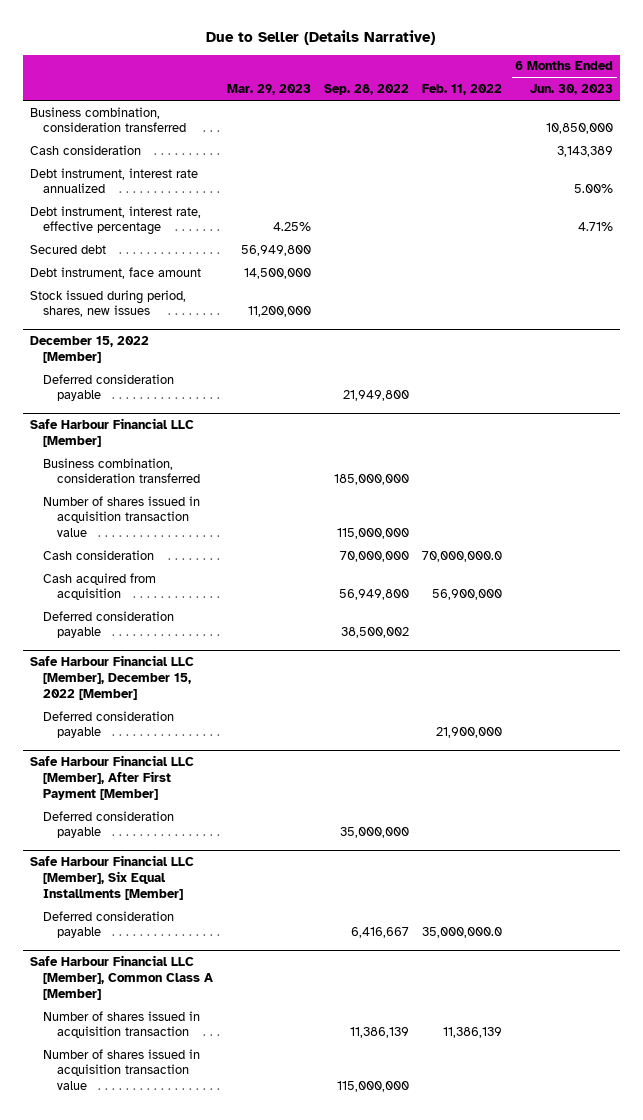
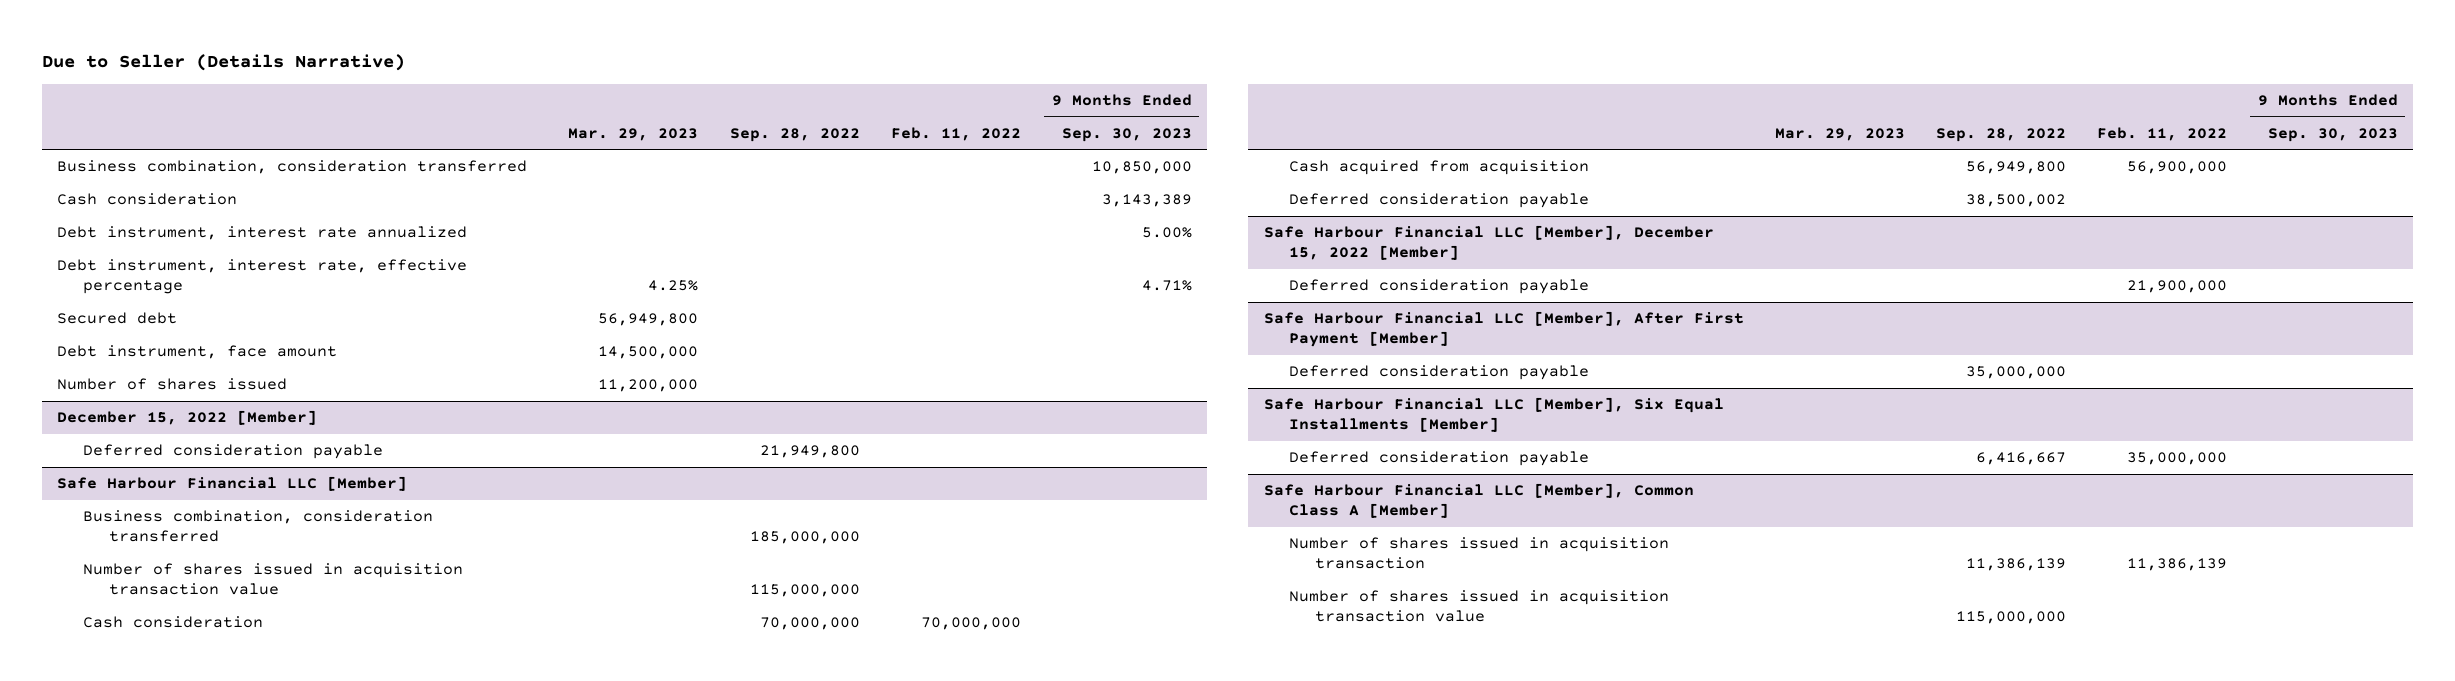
- | Mar. 29, 2023 | Sep. 28, 2022 | Feb. 11, 2022 | 6 Months Ended Jun. 30, 2023
+ | Mar. 29, 2023 | Sep. 28, 2022 | Feb. 11, 2022 | 9 Months Ended Sep. 30, 2023
- Stock issued during period, shares, new issues | 11,200,000 | | |
+ Number of shares issued | 11,200,000 | | |
@ Safe Harbour Financial LLC [Member]
- Cash consideration | | 70,000,000 | 70,000,000.0 |
+ Cash consideration | | 70,000,000 | 70,000,000 |
@ Safe Harbour Financial LLC [Member], Six Equal Installments [Member]
- Deferred consideration payable | | 6,416,667 | 35,000,000.0 |
+ Deferred consideration payable | | 6,416,667 | 35,000,000 |

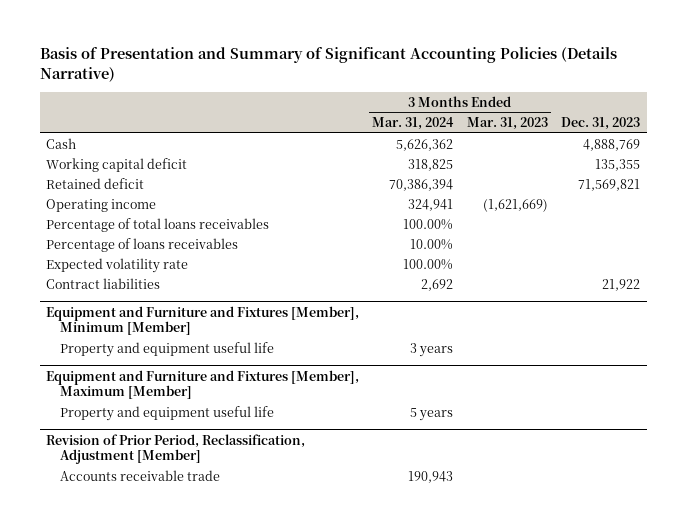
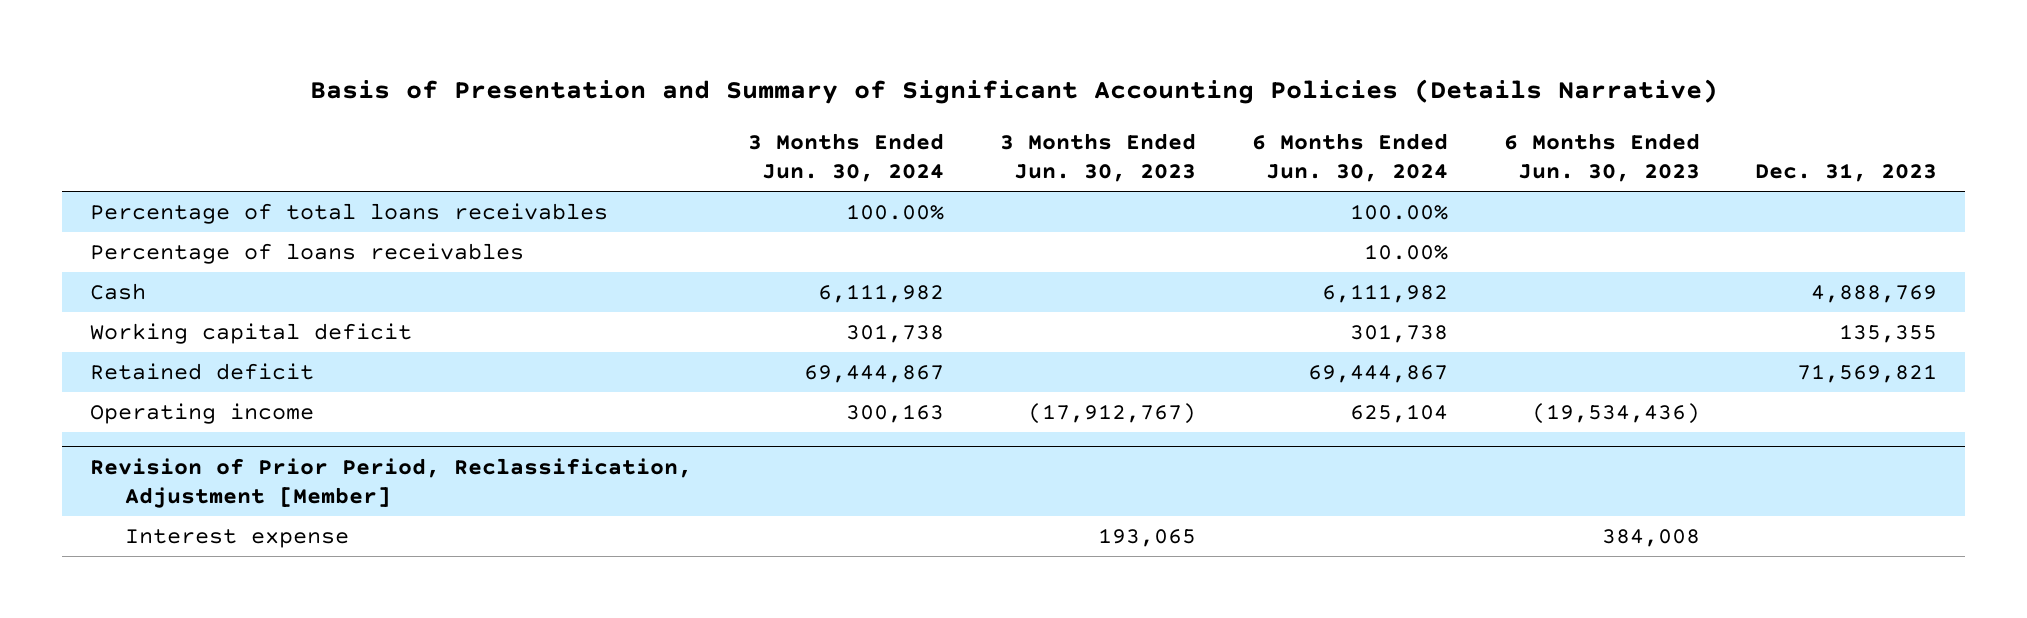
- | 3 Months Ended Mar. 31, 2024 | 3 Months Ended Mar. 31, 2023 | Dec. 31, 2023
+ | 3 Months Ended Jun. 30, 2024 | 3 Months Ended Jun. 30, 2023 | 6 Months Ended Jun. 30, 2024 | 6 Months Ended Jun. 30, 2023 | Dec. 31, 2023
moved up: Percentage of total loans receivables | 100.00% | | 100.00% | |
moved up: Percentage of loans receivables | | | 10.00% | |
- Expected volatility rate | 100.00% | |
- Contract liabilities | 2,692 | | 21,922
- Equipment and Furniture and Fixtures [Member], Minimum [Member]
- Property and equipment useful life | 3 years | |
- Equipment and Furniture and Fixtures [Member], Maximum [Member]
- Property and equipment useful life | 5 years | |
@ Revision of Prior Period, Reclassification, Adjustment [Member]
- Accounts receivable trade | 190,943 | |
+ Interest expense | | 193,065 | | 384,008 |

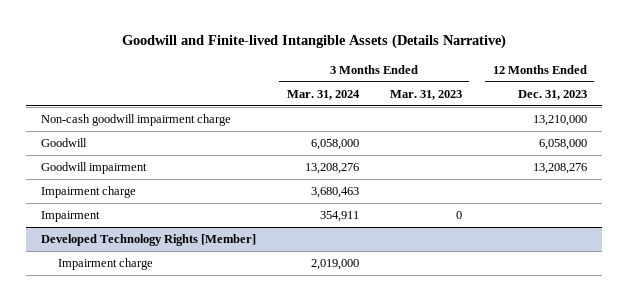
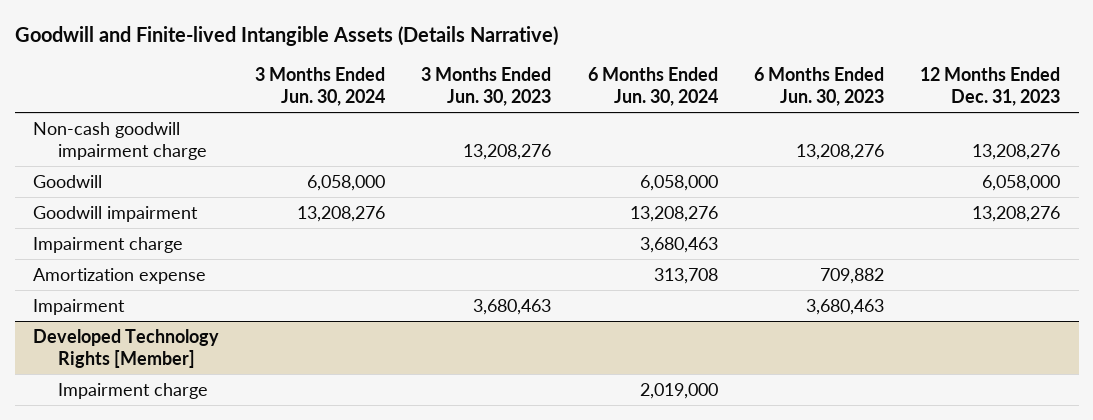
- | 3 Months Ended Mar. 31, 2024 | 3 Months Ended Mar. 31, 2023 | 12 Months Ended Dec. 31, 2023
+ | 3 Months Ended Jun. 30, 2024 | 3 Months Ended Jun. 30, 2023 | 6 Months Ended Jun. 30, 2024 | 6 Months Ended Jun. 30, 2023 | 12 Months Ended Dec. 31, 2023
- Non-cash goodwill impairment charge | | | 13,210,000
+ Non-cash goodwill impairment charge | | 13,208,276 | | 13,208,276 | 13,208,276
+ Amortization expense | | | 313,708 | 709,882 |

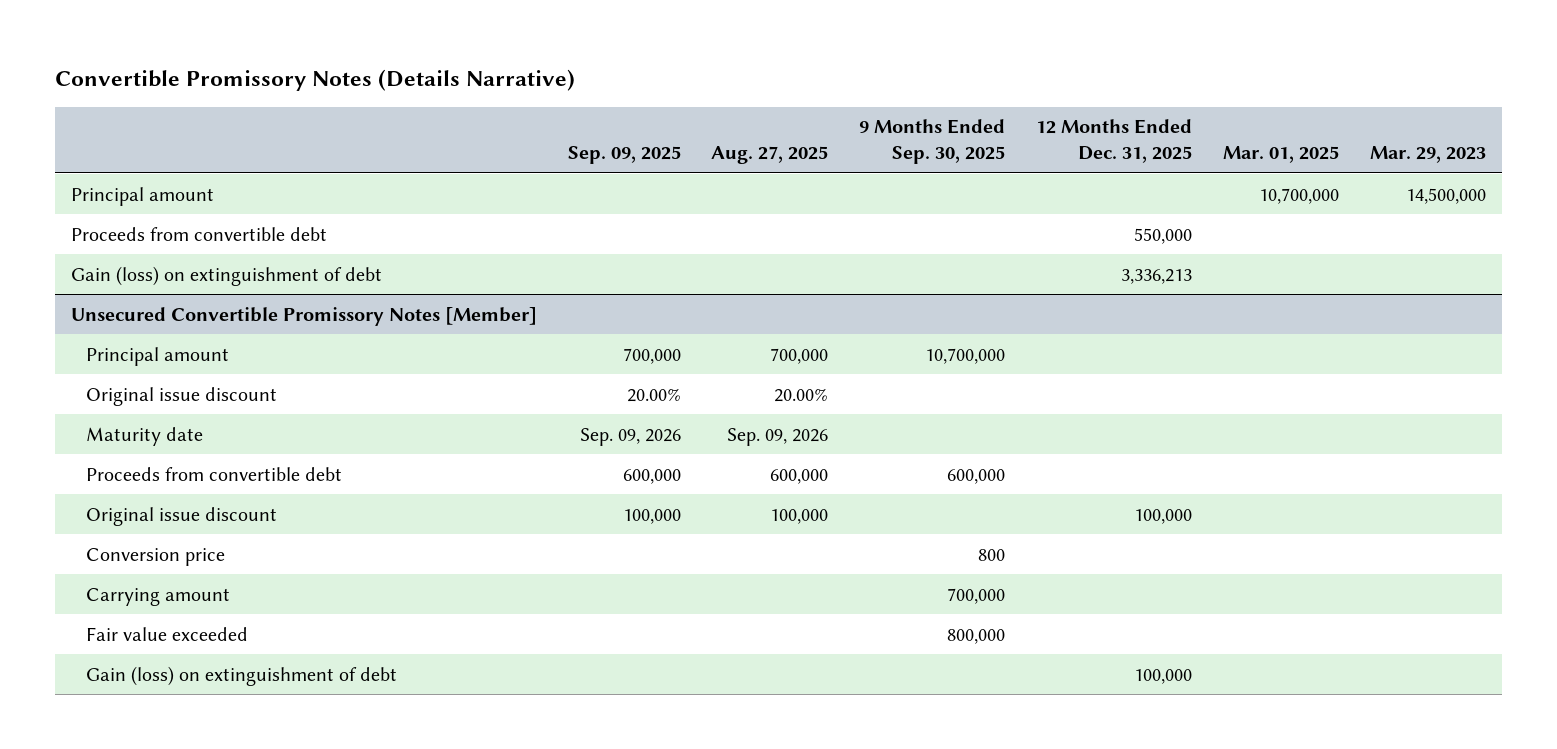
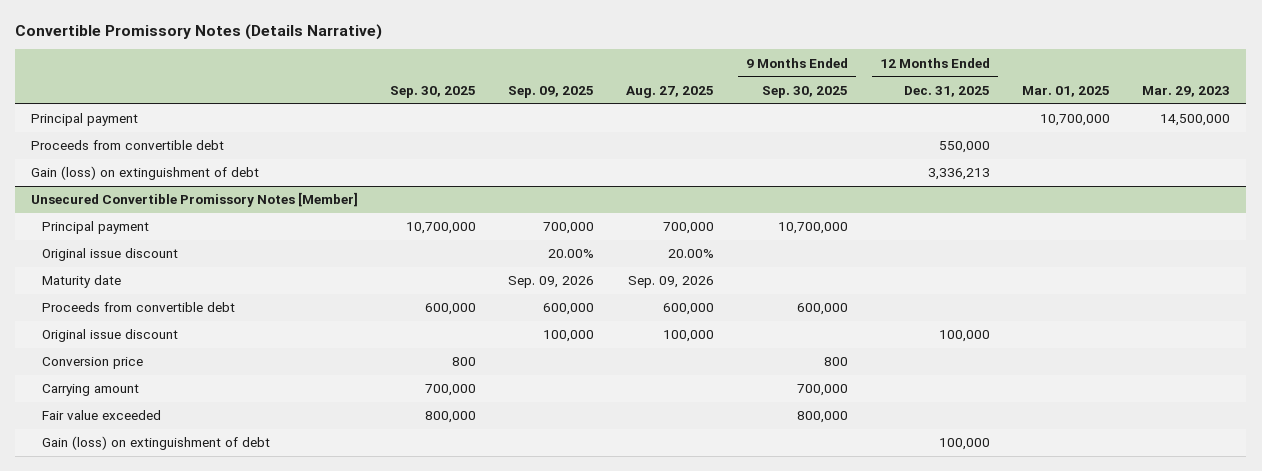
- | Sep. 09, 2025 | Aug. 27, 2025 | 9 Months Ended Sep. 30, 2025 | 12 Months Ended Dec. 31, 2025 | Mar. 01, 2025 | Mar. 29, 2023
+ | Sep. 30, 2025 | Sep. 09, 2025 | Aug. 27, 2025 | 9 Months Ended Sep. 30, 2025 | 12 Months Ended Dec. 31, 2025 | Mar. 01, 2025 | Mar. 29, 2023
- Principal amount | | | | | 10,700,000 | 14,500,000
+ Principal payment | | | | | | 10,700,000 | 14,500,000
@ Unsecured Convertible Promissory Notes [Member]
- Principal amount | 700,000 | 700,000 | 10,700,000 | | |
+ Principal payment | 10,700,000 | 700,000 | 700,000 | 10,700,000 | | |

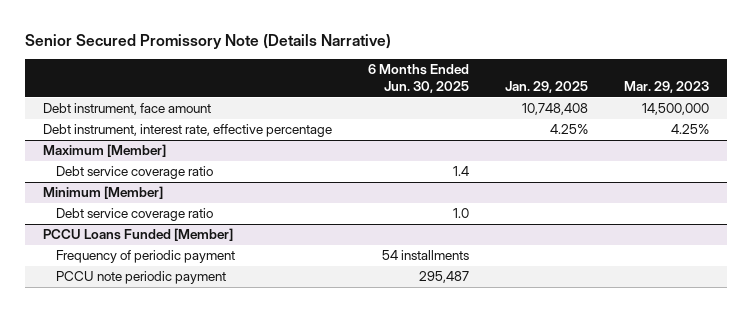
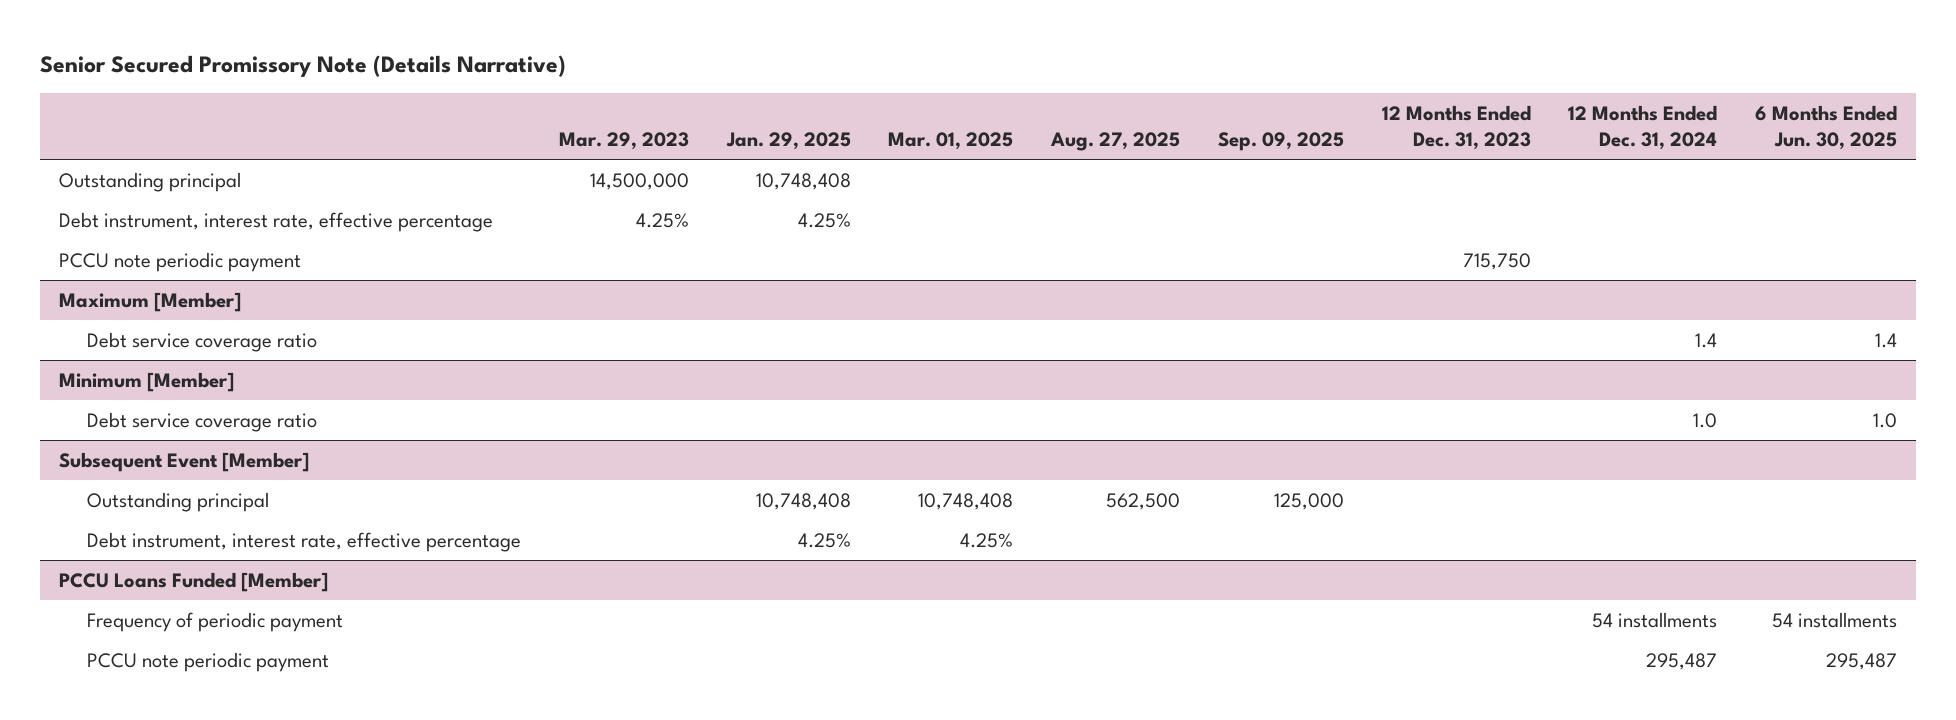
- | 6 Months Ended Jun. 30, 2025 | Jan. 29, 2025 | Mar. 29, 2023
+ | Mar. 29, 2023 | Jan. 29, 2025 | Mar. 01, 2025 | Aug. 27, 2025 | Sep. 09, 2025 | 12 Months Ended Dec. 31, 2023 | 12 Months Ended Dec. 31, 2024 | 6 Months Ended Jun. 30, 2025
- Debt instrument, face amount | | 10,748,408 | 14,500,000
+ Outstanding principal | 14,500,000 | 10,748,408 | | | | | |
+ PCCU note periodic payment | | | | | | 715,750 | |
+ Subsequent Event [Member]
+ Outstanding principal | | 10,748,408 | 10,748,408 | 562,500 | 125,000 | | |
+ Debt instrument, interest rate, effective percentage | | 4.25% | 4.25% | | | | |

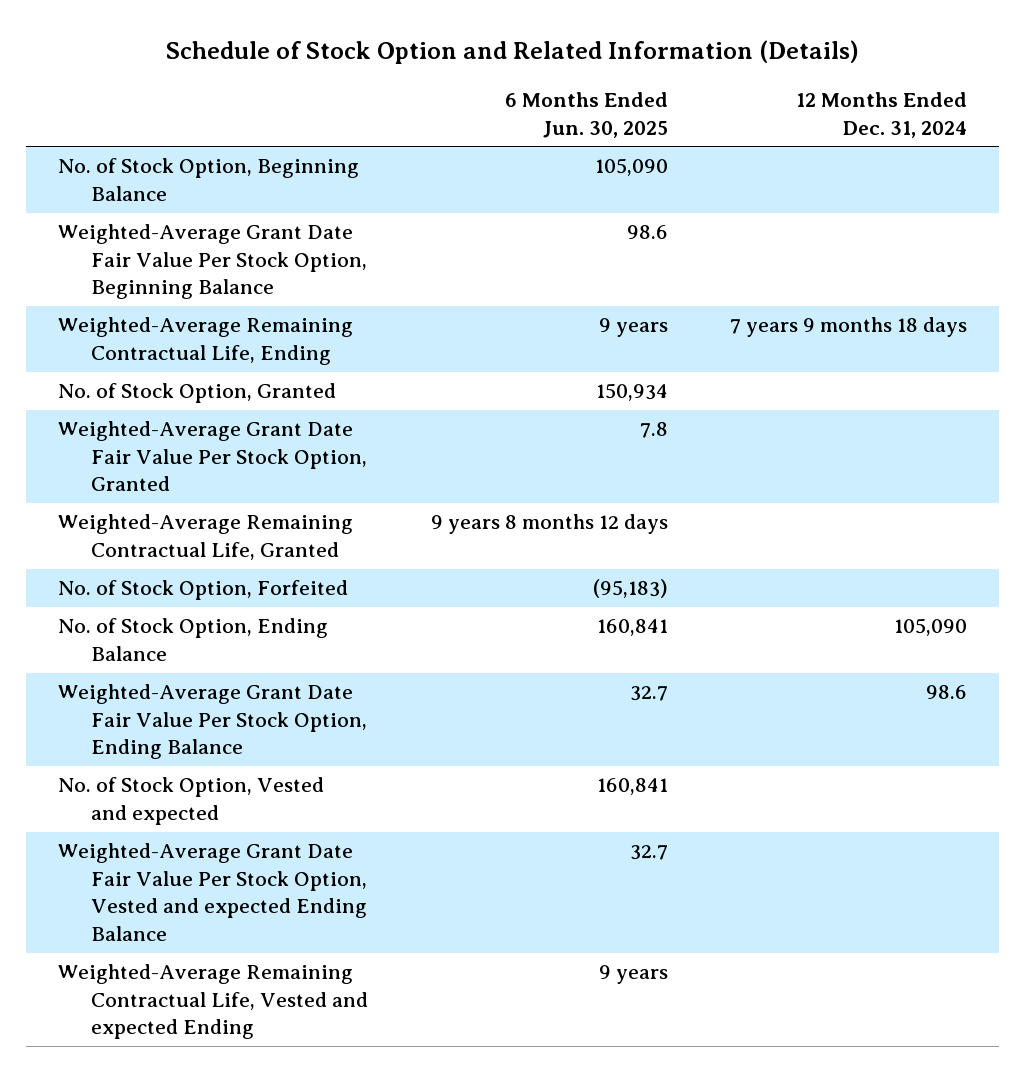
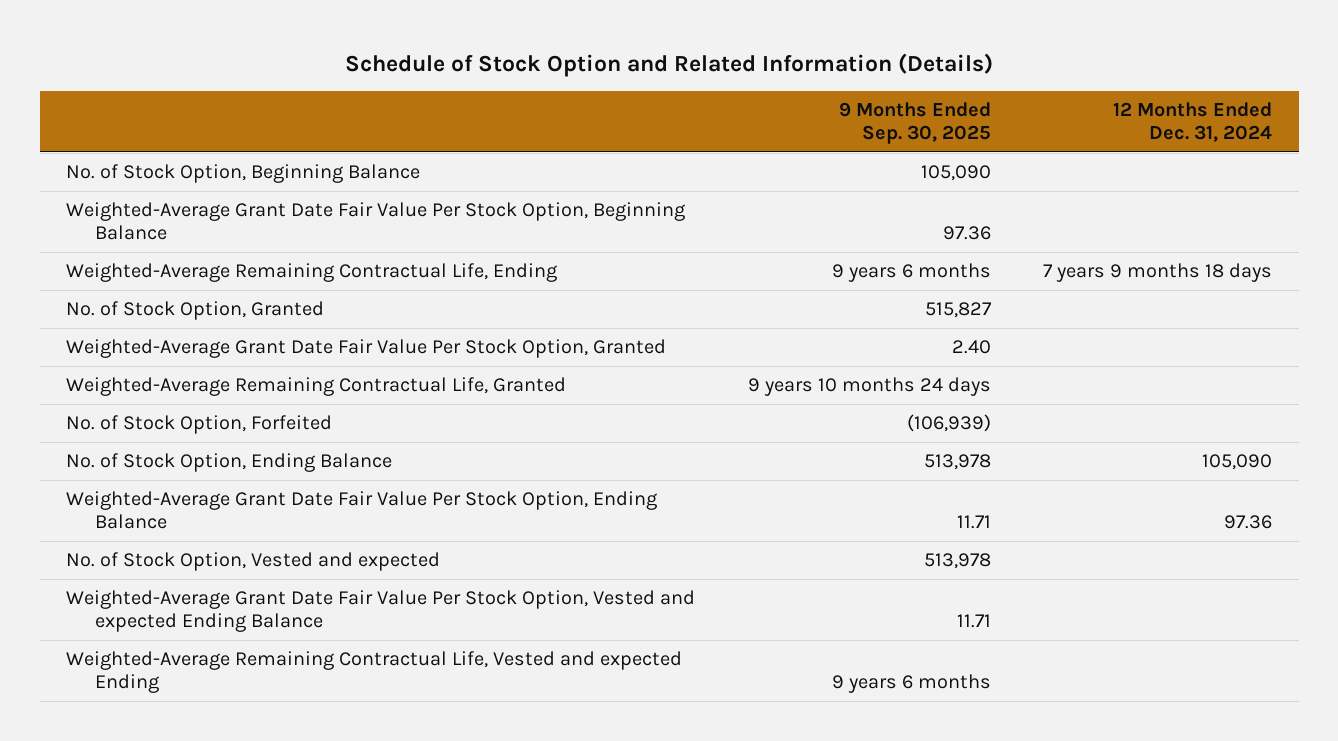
- | 6 Months Ended Jun. 30, 2025 | 12 Months Ended Dec. 31, 2024
+ | 9 Months Ended Sep. 30, 2025 | 12 Months Ended Dec. 31, 2024
- Weighted-Average Grant Date Fair Value Per Stock Option, Ending Balance | 32.7 | 98.6
+ Weighted-Average Grant Date Fair Value Per Stock Option, Ending Balance | 11.71 | 97.36

